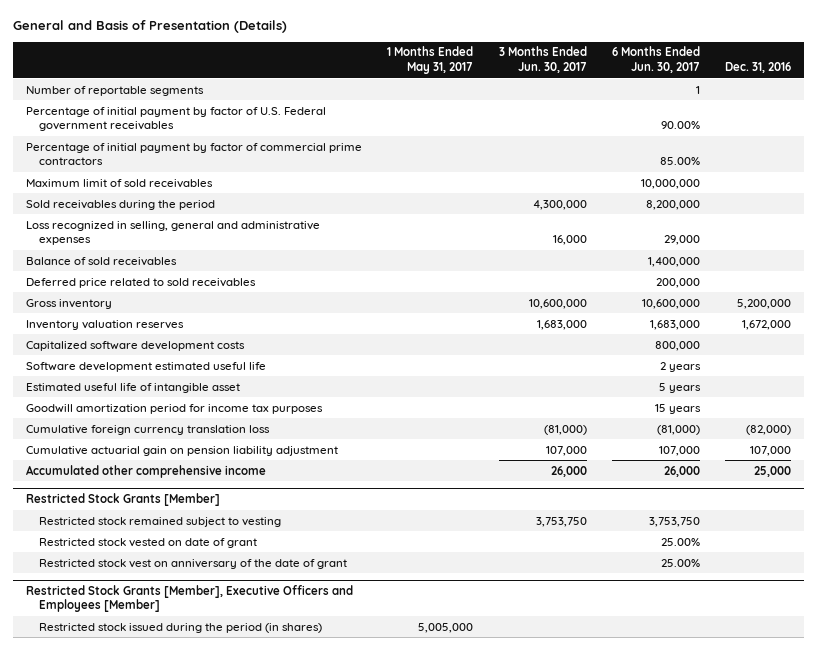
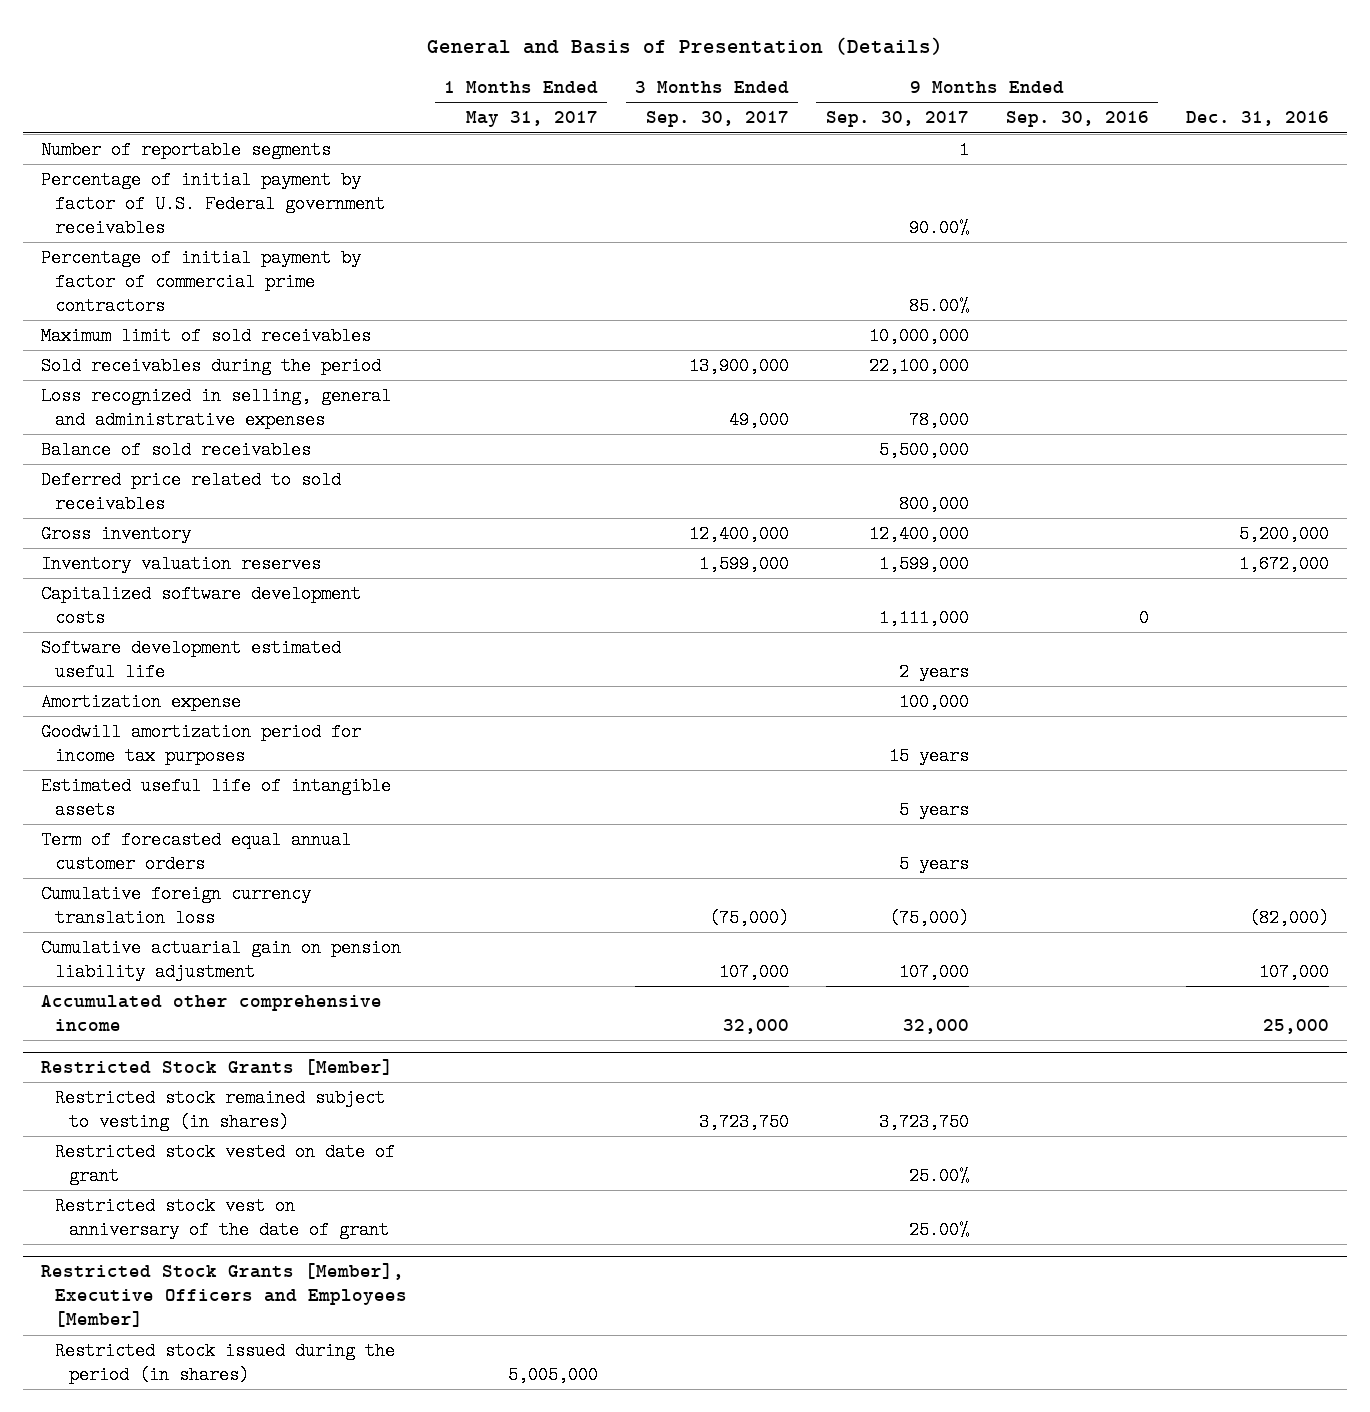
- | 1 Months Ended May 31, 2017 | 3 Months Ended Jun. 30, 2017 | 6 Months Ended Jun. 30, 2017 | Dec. 31, 2016
+ | 1 Months Ended May 31, 2017 | 3 Months Ended Sep. 30, 2017 | 9 Months Ended Sep. 30, 2017 | 9 Months Ended Sep. 30, 2016 | Dec. 31, 2016
- Estimated useful life of intangible asset | | | 5 years |
+ Amortization expense | | | 100,000 | |
+ Estimated useful life of intangible assets | | | 5 years | |
+ Term of forecasted equal annual customer orders | | | 5 years | |
@ Restricted Stock Grants [Member]
- Restricted stock remained subject to vesting | | 3,753,750 | 3,753,750 |
+ Restricted stock remained subject to vesting (in shares) | | 3,723,750 | 3,723,750 | |

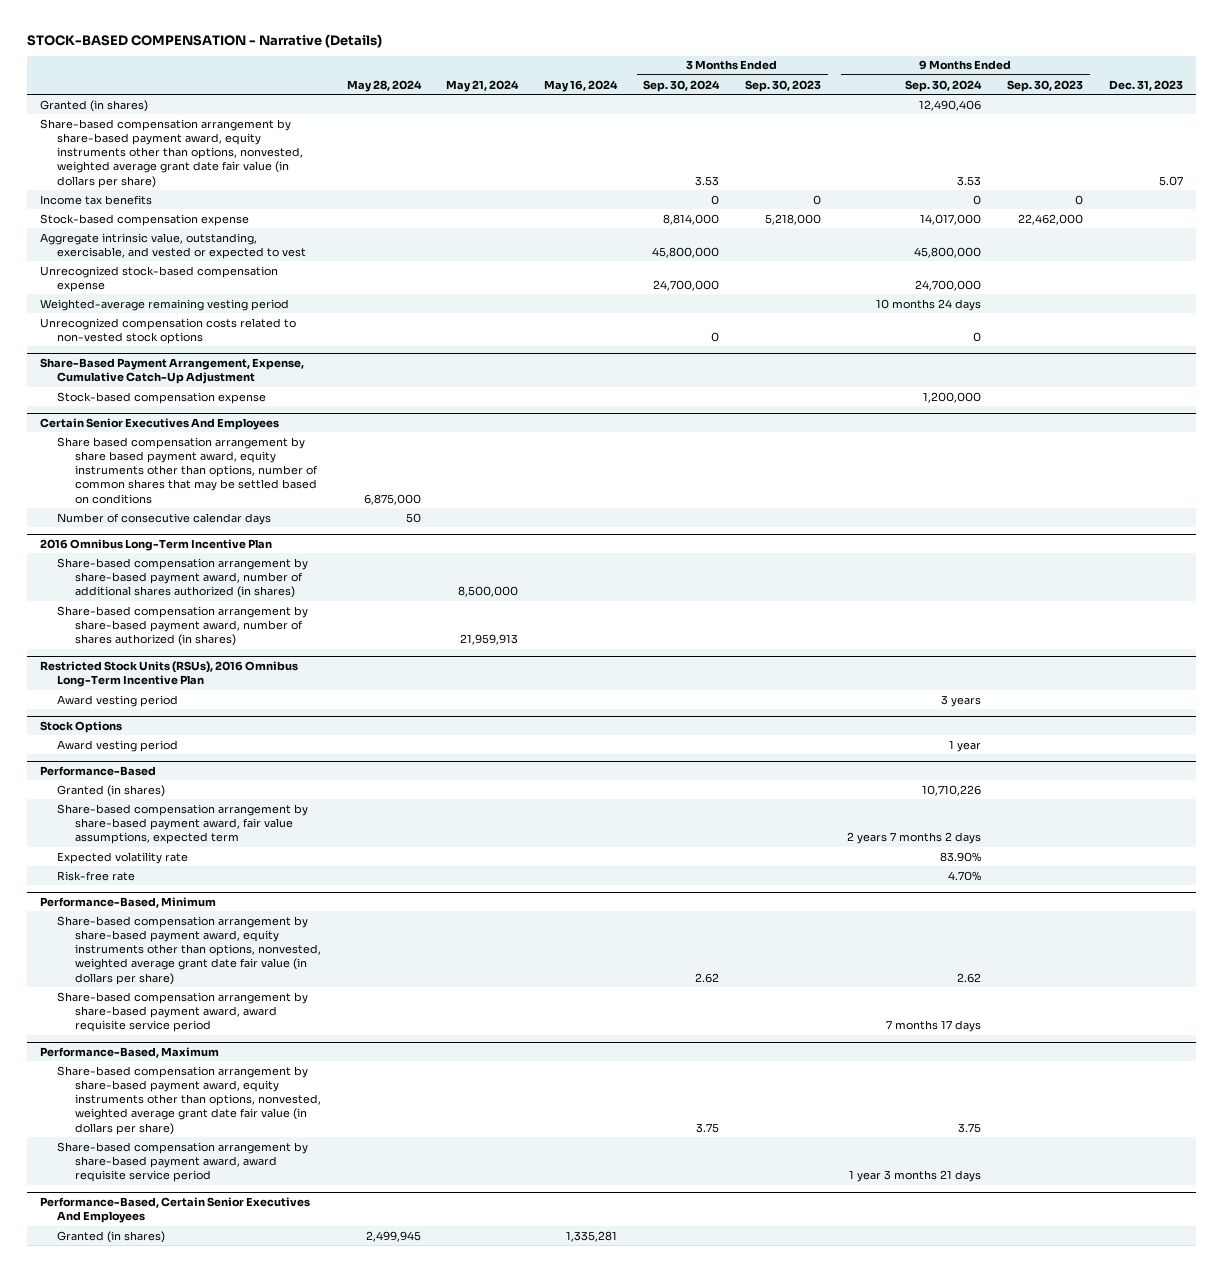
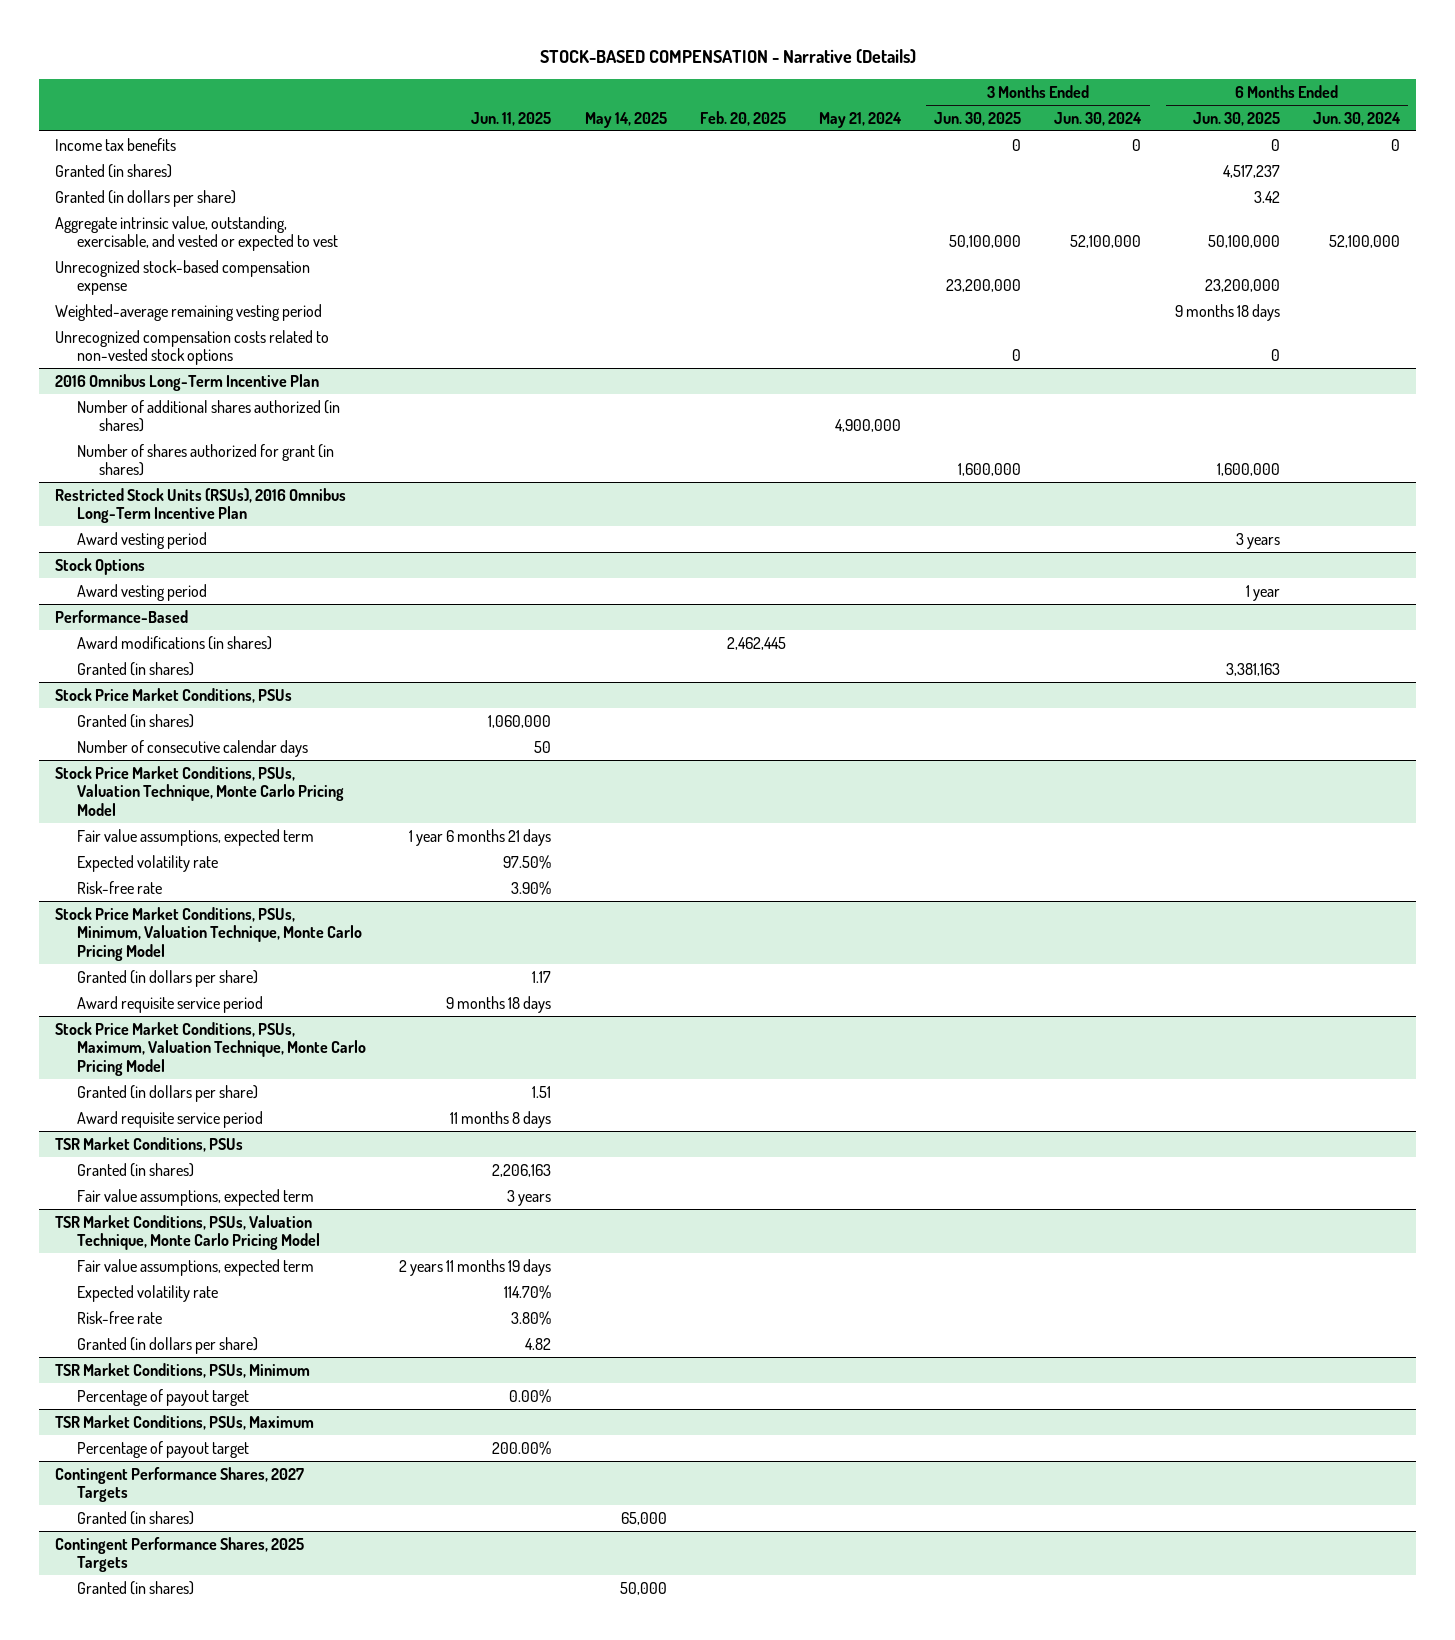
- | May 28, 2024 | May 21, 2024 | May 16, 2024 | 3 Months Ended Sep. 30, 2024 | 3 Months Ended Sep. 30, 2023 | 9 Months Ended Sep. 30, 2024 | 9 Months Ended Sep. 30, 2023 | Dec. 31, 2023
+ | Jun. 11, 2025 | May 14, 2025 | Feb. 20, 2025 | May 21, 2024 | 3 Months Ended Jun. 30, 2025 | 3 Months Ended Jun. 30, 2024 | 6 Months Ended Jun. 30, 2025 | 6 Months Ended Jun. 30, 2024
- Share-based compensation arrangement by share-based payment award, equity instruments other than options, nonvested, weighted average grant date fair value (in dollars per share) | | | | 3.53 | | 3.53 | | 5.07
- Stock-based compensation expense | | | | 8,814,000 | 5,218,000 | 14,017,000 | 22,462,000 |
moved down: Granted (in shares) | | | | | | | 4,517,237 |
+ Granted (in dollars per share) | | | | | | | 3.42 |
- Share-Based Payment Arrangement, Expense, Cumulative Catch-Up Adjustment
- Stock-based compensation expense | | | | | | 1,200,000 | |
- Certain Senior Executives And Employees
- Share based compensation arrangement by share based payment award, equity instruments other than options, number of common shares that may be settled based on conditions | 6,875,000 | | | | | | |
- Number of consecutive calendar days | 50 | | | | | | |
@ 2016 Omnibus Long-Term Incentive Plan
- Share-based compensation arrangement by share-based payment award, number of additional shares authorized (in shares) | | 8,500,000 | | | | | |
- Share-based compensation arrangement by share-based payment award, number of shares authorized (in shares) | | 21,959,913 | | | | | |
+ Number of additional shares authorized (in shares) | | | | 4,900,000 | | | |
+ Number of shares authorized for grant (in shares) | | | | | 1,600,000 | | 1,600,000 |
@ Performance-Based
+ Award modifications (in shares) | | | 2,462,445 | | | | |
- Share-based compensation arrangement by share-based payment award, fair value assumptions, expected term | | | | | | 2 years 7 months 2 days | |
- Expected volatility rate | | | | | | 83.90% | |
- Risk-free rate | | | | | | 4.70% | |
- Performance-Based, Minimum
- Share-based compensation arrangement by share-based payment award, equity instruments other than options, nonvested, weighted average grant date fair value (in dollars per share) | | | | 2.62 | | 2.62 | |
- Share-based compensation arrangement by share-based payment award, award requisite service period | | | | | | 7 months 17 days | |
- Performance-Based, Maximum
- Share-based compensation arrangement by share-based payment award, equity instruments other than options, nonvested, weighted average grant date fair value (in dollars per share) | | | | 3.75 | | 3.75 | |
- Share-based compensation arrangement by share-based payment award, award requisite service period | | | | | | 1 year 3 months 21 days | |
- Performance-Based, Certain Senior Executives And Employees
- Granted (in shares) | 2,499,945 | | 1,335,281 | | | | |
+ Stock Price Market Conditions, PSUs
+ Granted (in shares) | 1,060,000 | | | | | | |
+ Number of consecutive calendar days | 50 | | | | | | |
+ Stock Price Market Conditions, PSUs, Valuation Technique, Monte Carlo Pricing Model
+ Fair value assumptions, expected term | 1 year 6 months 21 days | | | | | | |
+ Expected volatility rate | 97.50% | | | | | | |
+ Risk-free rate | 3.90% | | | | | | |
+ Stock Price Market Conditions, PSUs, Minimum, Valuation Technique, Monte Carlo Pricing Model
+ Granted (in dollars per share) | 1.17 | | | | | | |
+ Award requisite service period | 9 months 18 days | | | | | | |
+ Stock Price Market Conditions, PSUs, Maximum, Valuation Technique, Monte Carlo Pricing Model
+ Granted (in dollars per share) | 1.51 | | | | | | |
+ Award requisite service period | 11 months 8 days | | | | | | |
+ TSR Market Conditions, PSUs
+ Granted (in shares) | 2,206,163 | | | | | | |
+ Fair value assumptions, expected term | 3 years | | | | | | |
+ TSR Market Conditions, PSUs, Valuation Technique, Monte Carlo Pricing Model
+ Fair value assumptions, expected term | 2 years 11 months 19 days | | | | | | |
+ Expected volatility rate | 114.70% | | | | | | |
+ Risk-free rate | 3.80% | | | | | | |
+ Granted (in dollars per share) | 4.82 | | | | | | |
+ TSR Market Conditions, PSUs, Minimum
+ Percentage of payout target | 0.00% | | | | | | |
+ TSR Market Conditions, PSUs, Maximum
+ Percentage of payout target | 200.00% | | | | | | |
+ Contingent Performance Shares, 2027 Targets
+ Granted (in shares) | | 65,000 | | | | | |
+ Contingent Performance Shares, 2025 Targets
+ Granted (in shares) | | 50,000 | | | | | |

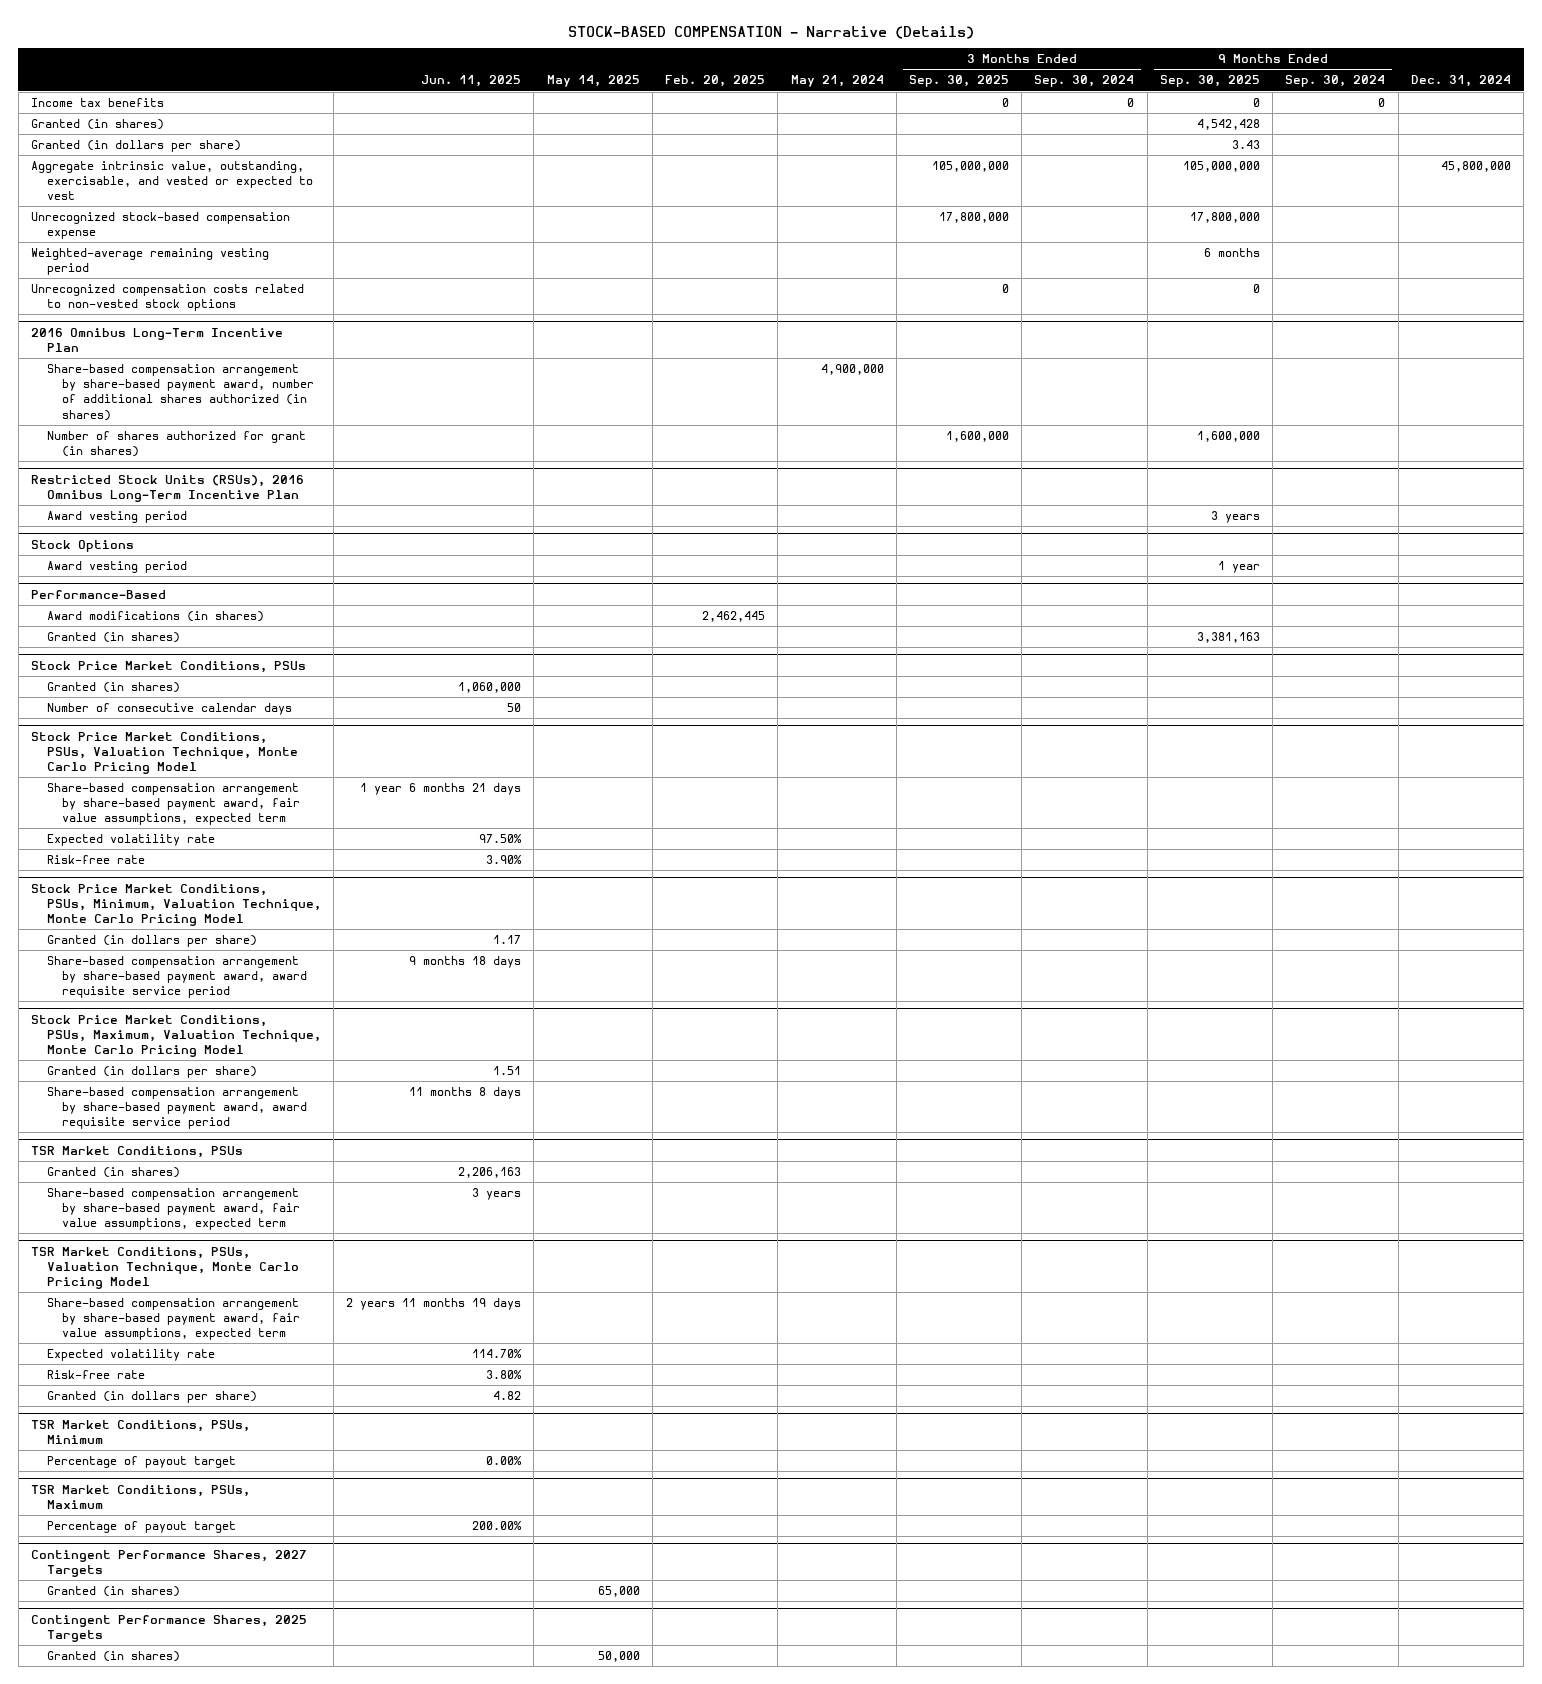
- | Jun. 11, 2025 | May 14, 2025 | Feb. 20, 2025 | May 21, 2024 | 3 Months Ended Jun. 30, 2025 | 3 Months Ended Jun. 30, 2024 | 6 Months Ended Jun. 30, 2025 | 6 Months Ended Jun. 30, 2024
+ | Jun. 11, 2025 | May 14, 2025 | Feb. 20, 2025 | May 21, 2024 | 3 Months Ended Sep. 30, 2025 | 3 Months Ended Sep. 30, 2024 | 9 Months Ended Sep. 30, 2025 | 9 Months Ended Sep. 30, 2024 | Dec. 31, 2024
@ 2016 Omnibus Long-Term Incentive Plan
- Number of additional shares authorized (in shares) | | | | 4,900,000 | | | |
+ Share-based compensation arrangement by share-based payment award, number of additional shares authorized (in shares) | | | | 4,900,000 | | | | |
@ Stock Price Market Conditions, PSUs, Valuation Technique, Monte Carlo Pricing Model
- Fair value assumptions, expected term | 1 year 6 months 21 days | | | | | | |
+ Share-based compensation arrangement by share-based payment award, fair value assumptions, expected term | 1 year 6 months 21 days | | | | | | | |
@ Stock Price Market Conditions, PSUs, Minimum, Valuation Technique, Monte Carlo Pricing Model
- Award requisite service period | 9 months 18 days | | | | | | |
+ Share-based compensation arrangement by share-based payment award, award requisite service period | 9 months 18 days | | | | | | | |
@ Stock Price Market Conditions, PSUs, Maximum, Valuation Technique, Monte Carlo Pricing Model
- Award requisite service period | 11 months 8 days | | | | | | |
+ Share-based compensation arrangement by share-based payment award, award requisite service period | 11 months 8 days | | | | | | | |
@ TSR Market Conditions, PSUs
- Fair value assumptions, expected term | 3 years | | | | | | |
+ Share-based compensation arrangement by share-based payment award, fair value assumptions, expected term | 3 years | | | | | | | |
@ TSR Market Conditions, PSUs, Valuation Technique, Monte Carlo Pricing Model
- Fair value assumptions, expected term | 2 years 11 months 19 days | | | | | | |
+ Share-based compensation arrangement by share-based payment award, fair value assumptions, expected term | 2 years 11 months 19 days | | | | | | | |

